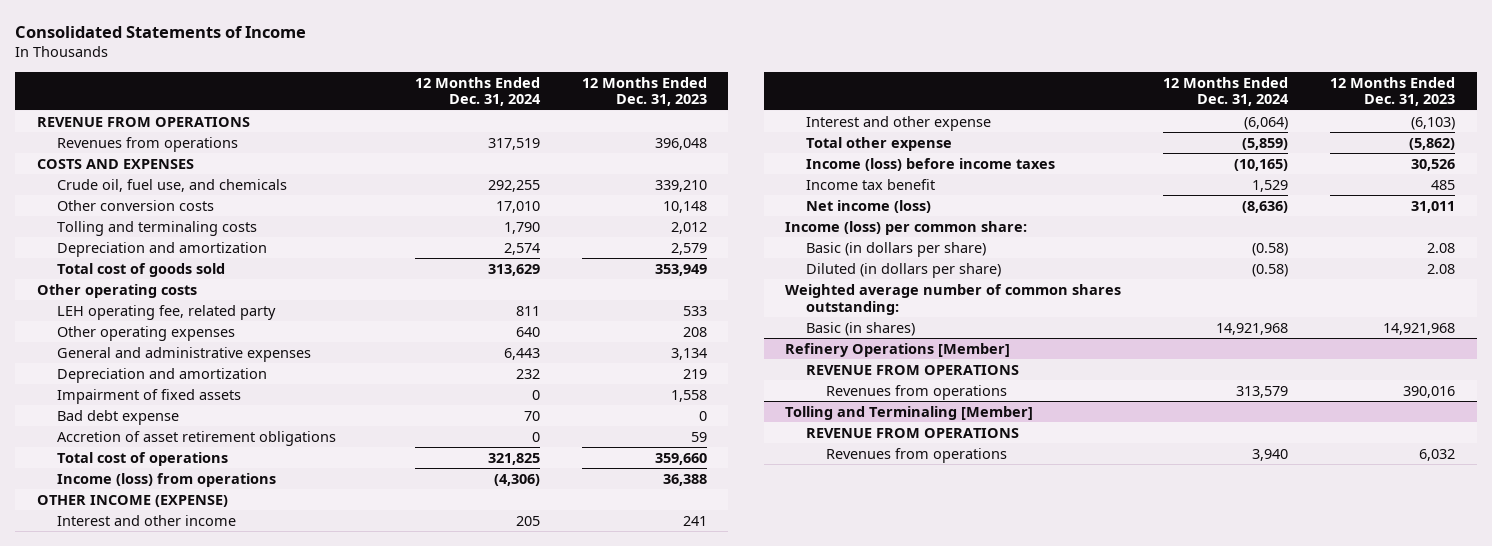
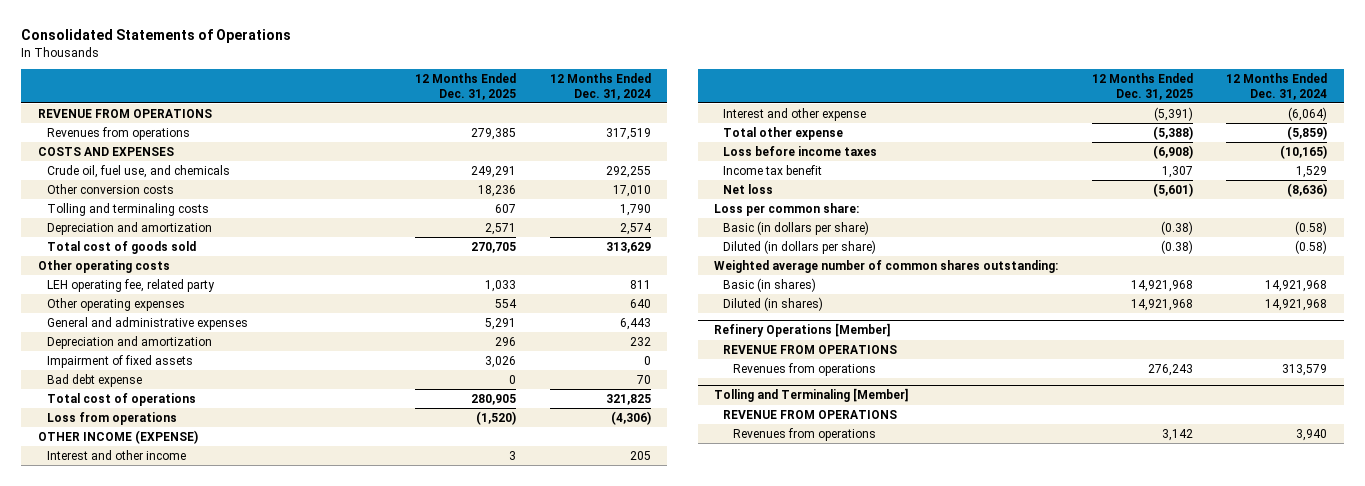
- Consolidated Statements of Income
+ Consolidated Statements of Operations
- | 12 Months Ended Dec. 31, 2024 | 12 Months Ended Dec. 31, 2023
+ | 12 Months Ended Dec. 31, 2025 | 12 Months Ended Dec. 31, 2024
- Accretion of asset retirement obligations | 0 | 59
- Income (loss) from operations | (4,306) | 36,388
+ Loss from operations | (1,520) | (4,306)
- Income (loss) before income taxes | (10,165) | 30,526
+ Loss before income taxes | (6,908) | (10,165)
- Net income (loss) | (8,636) | 31,011
- Income (loss) per common share:
+ Net loss | (5,601) | (8,636)
+ Loss per common share:
+ Diluted (in shares) | 14,921,968 | 14,921,968

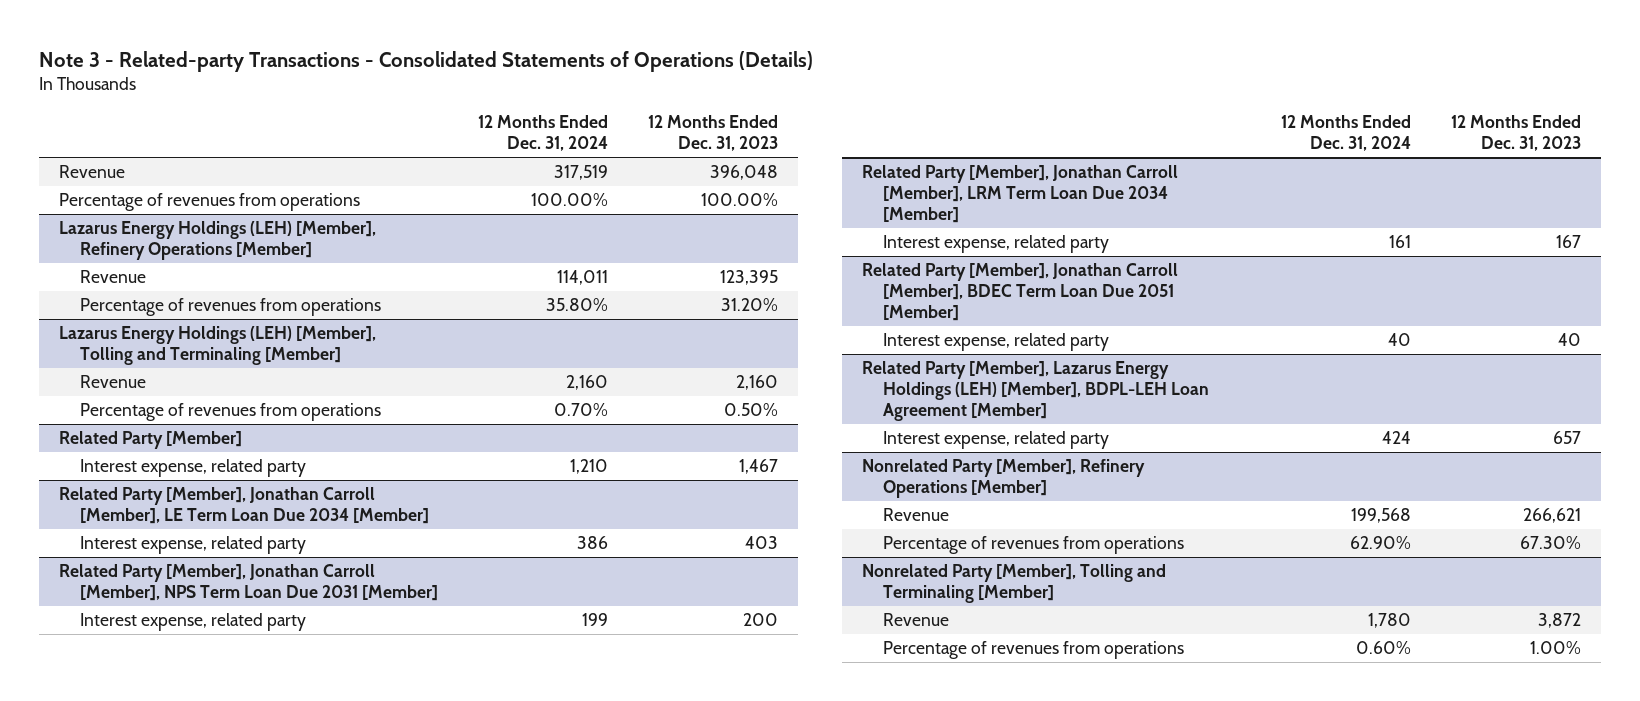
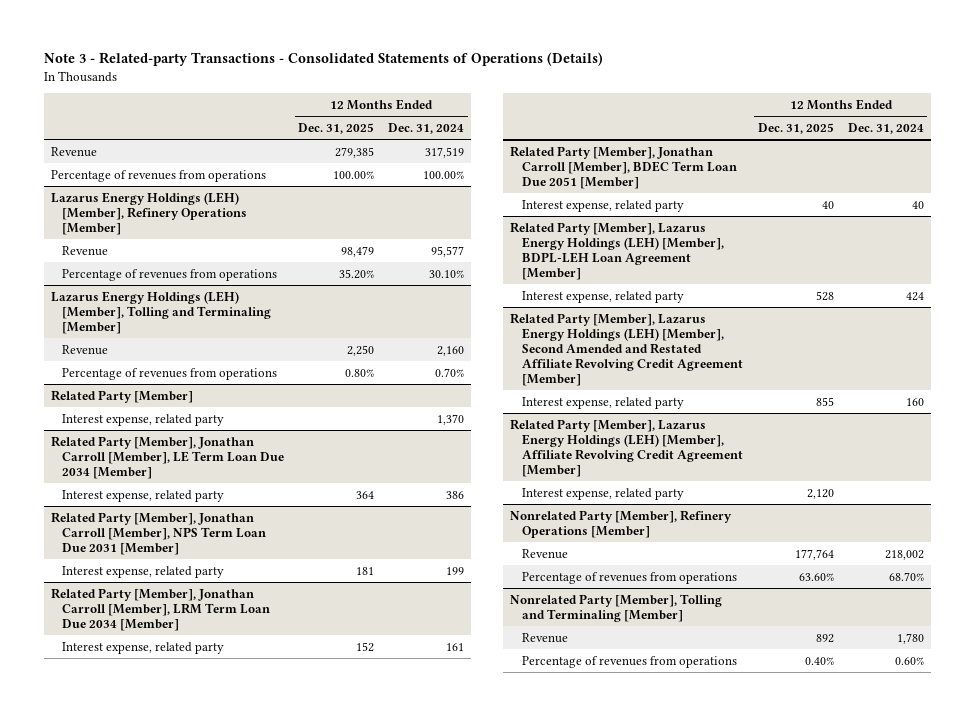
- | 12 Months Ended Dec. 31, 2024 | 12 Months Ended Dec. 31, 2023
+ | 12 Months Ended Dec. 31, 2025 | 12 Months Ended Dec. 31, 2024
@ Lazarus Energy Holdings (LEH) [Member], Refinery Operations [Member]
- Revenue | 114,011 | 123,395
- Percentage of revenues from operations | 35.80% | 31.20%
+ Revenue | 98,479 | 95,577
+ Percentage of revenues from operations | 35.20% | 30.10%
@ Related Party [Member]
- Interest expense, related party | 1,210 | 1,467
+ Interest expense, related party | | 1,370
+ Related Party [Member], Lazarus Energy Holdings (LEH) [Member], Second Amended and Restated Affiliate Revolving Credit Agreement [Member]
+ Interest expense, related party | 855 | 160
+ Related Party [Member], Lazarus Energy Holdings (LEH) [Member], Affiliate Revolving Credit Agreement [Member]
+ Interest expense, related party | 2,120 |
@ Nonrelated Party [Member], Refinery Operations [Member]
- Revenue | 199,568 | 266,621
- Percentage of revenues from operations | 62.90% | 67.30%
+ Revenue | 177,764 | 218,002
+ Percentage of revenues from operations | 63.60% | 68.70%

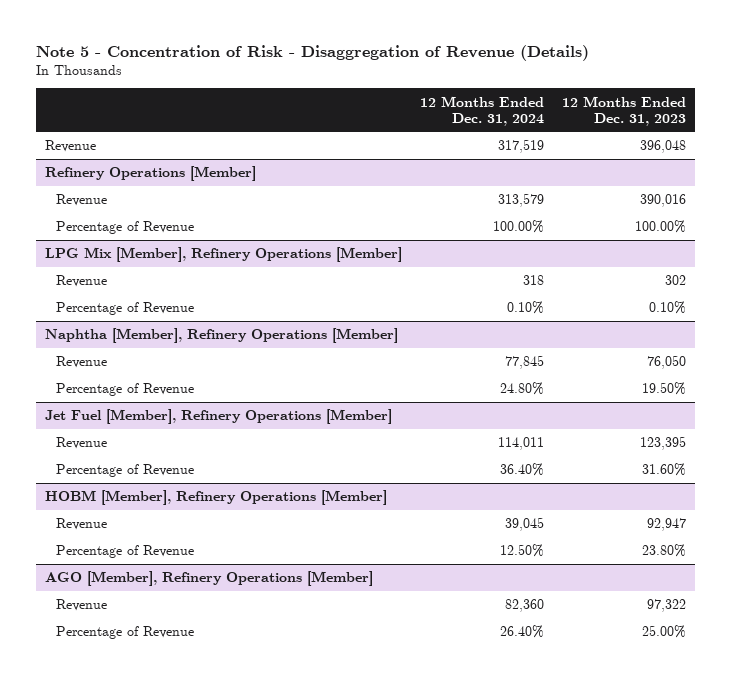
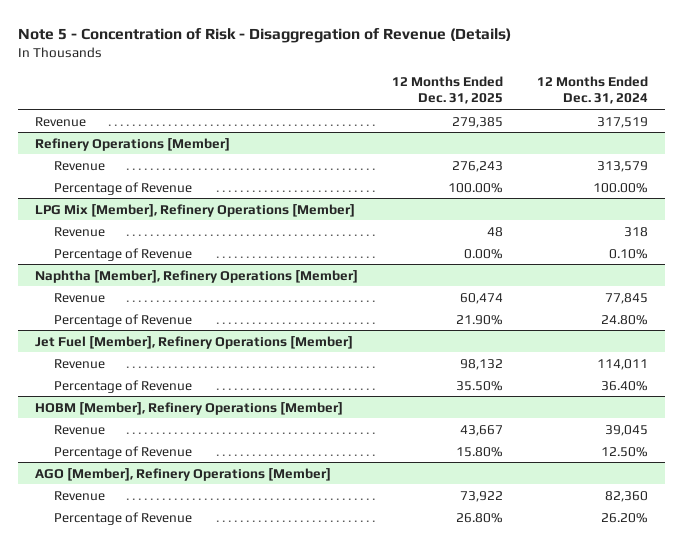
- | 12 Months Ended Dec. 31, 2024 | 12 Months Ended Dec. 31, 2023
+ | 12 Months Ended Dec. 31, 2025 | 12 Months Ended Dec. 31, 2024
@ AGO [Member], Refinery Operations [Member]
- Percentage of Revenue | 26.40% | 25.00%
+ Percentage of Revenue | 26.80% | 26.20%

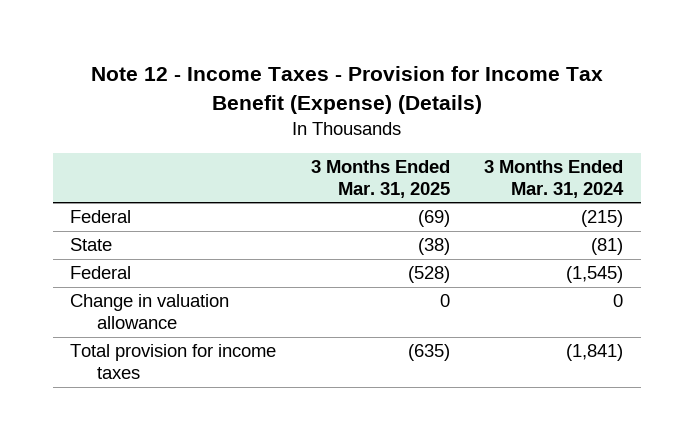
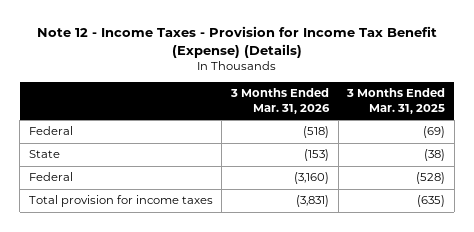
- | 3 Months Ended Mar. 31, 2025 | 3 Months Ended Mar. 31, 2024
+ | 3 Months Ended Mar. 31, 2026 | 3 Months Ended Mar. 31, 2025
- Change in valuation allowance | 0 | 0

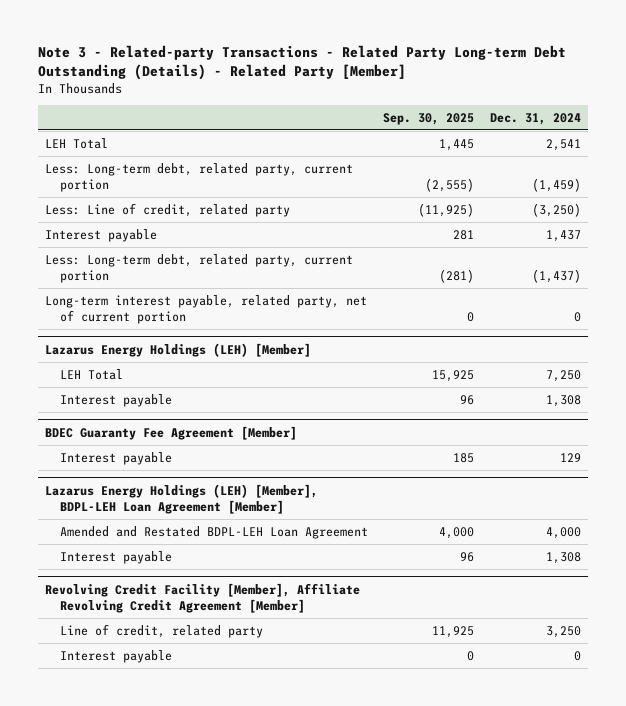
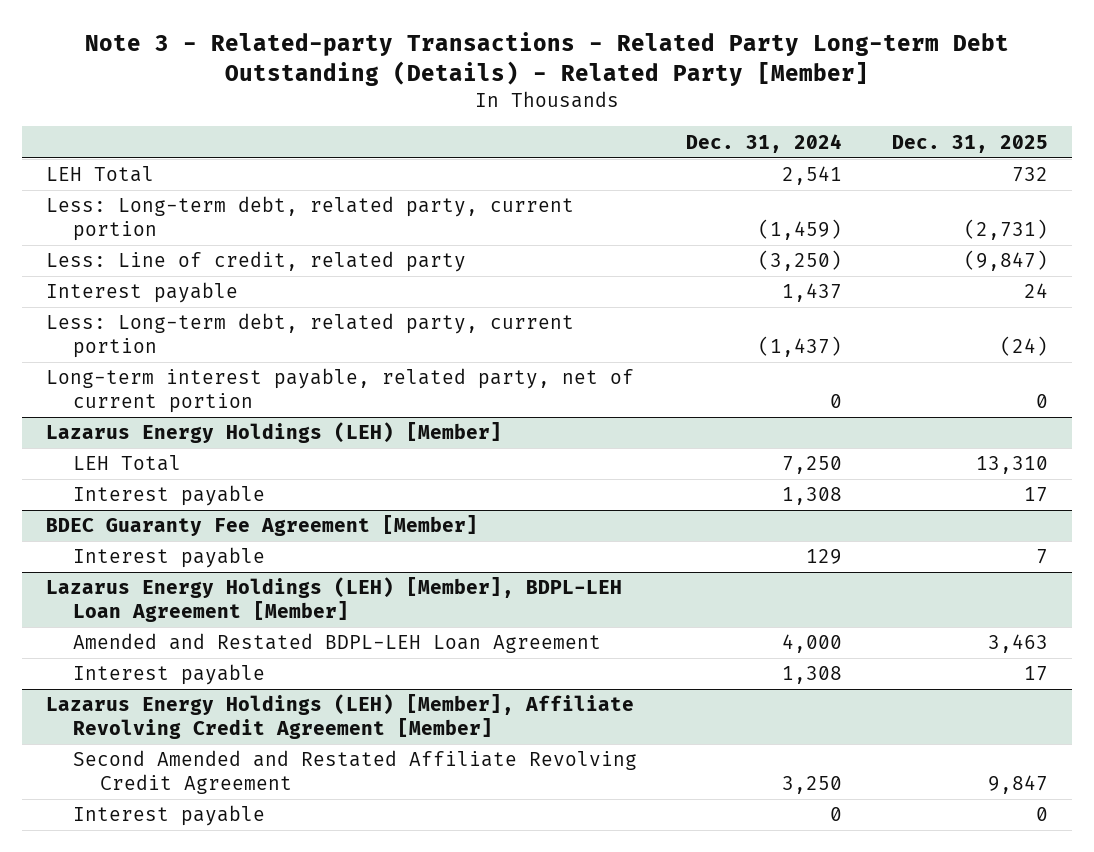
- | Sep. 30, 2025 | Dec. 31, 2024
+ | Dec. 31, 2024 | Dec. 31, 2025
- Revolving Credit Facility [Member], Affiliate Revolving Credit Agreement [Member]
- Line of credit, related party | 11,925 | 3,250
+ Lazarus Energy Holdings (LEH) [Member], Affiliate Revolving Credit Agreement [Member]
+ Second Amended and Restated Affiliate Revolving Credit Agreement | 3,250 | 9,847

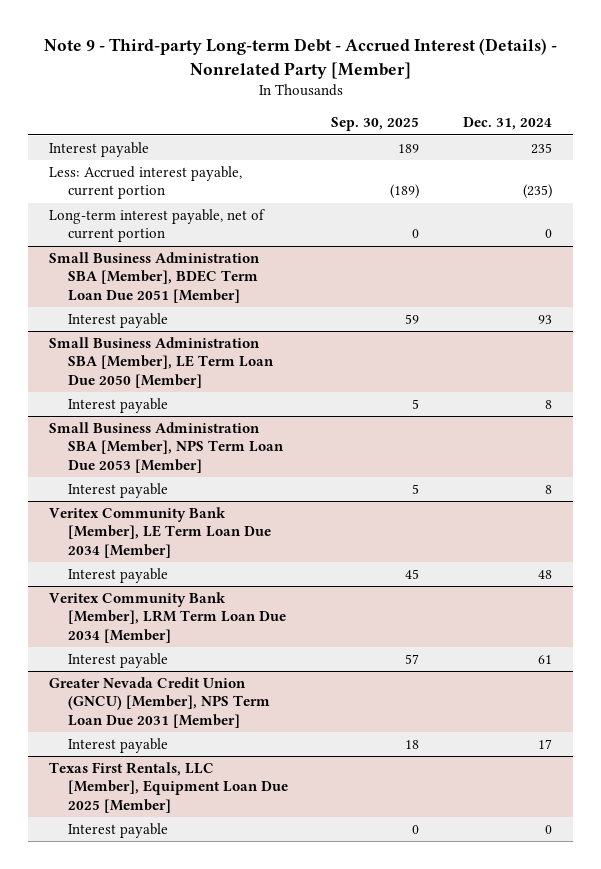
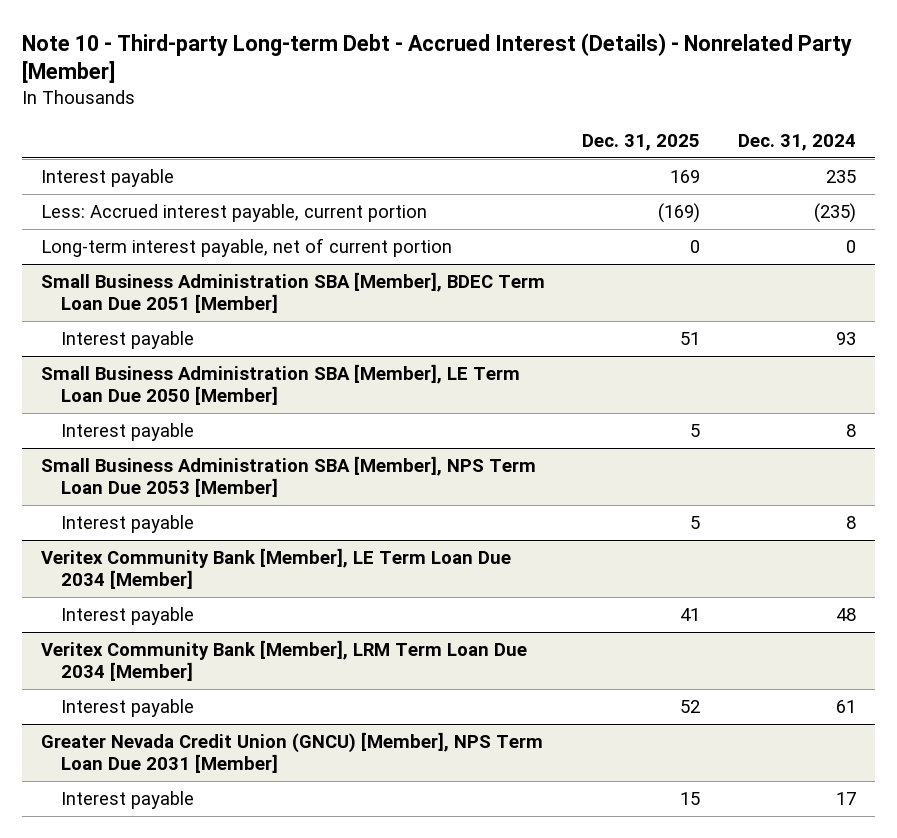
- Note 9 - Third-party Long-term Debt - Accrued Interest (Details) - Nonrelated Party [Member]
+ Note 10 - Third-party Long-term Debt - Accrued Interest (Details) - Nonrelated Party [Member]
- | Sep. 30, 2025 | Dec. 31, 2024
+ | Dec. 31, 2025 | Dec. 31, 2024
- Texas First Rentals, LLC [Member], Equipment Loan Due 2025 [Member]
- Interest payable | 0 | 0

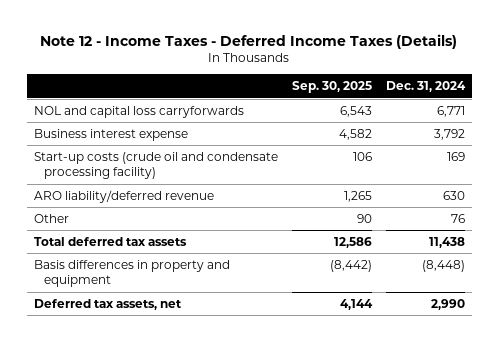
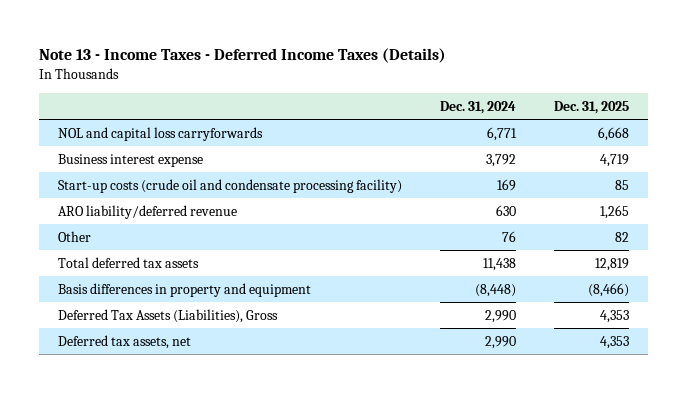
- Note 12 - Income Taxes - Deferred Income Taxes (Details)
+ Note 13 - Income Taxes - Deferred Income Taxes (Details)
- | Sep. 30, 2025 | Dec. 31, 2024
+ | Dec. 31, 2024 | Dec. 31, 2025
+ Deferred Tax Assets (Liabilities), Gross | 2,990 | 4,353

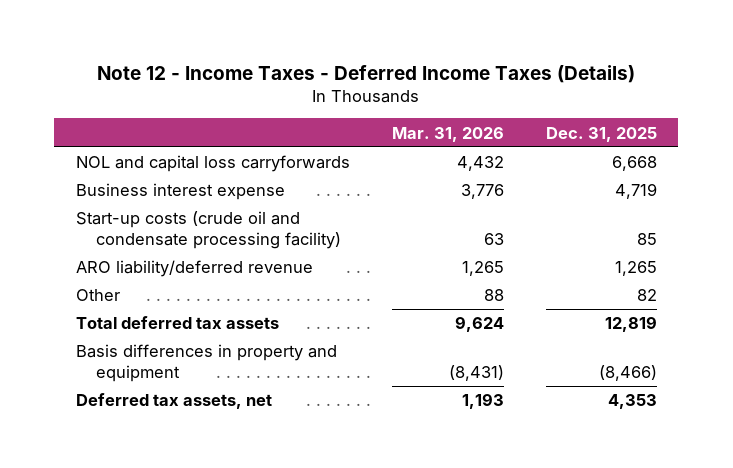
- Note 13 - Income Taxes - Deferred Income Taxes (Details)
+ Note 12 - Income Taxes - Deferred Income Taxes (Details)
- | Dec. 31, 2024 | Dec. 31, 2025
+ | Mar. 31, 2026 | Dec. 31, 2025
- Deferred Tax Assets (Liabilities), Gross | 2,990 | 4,353

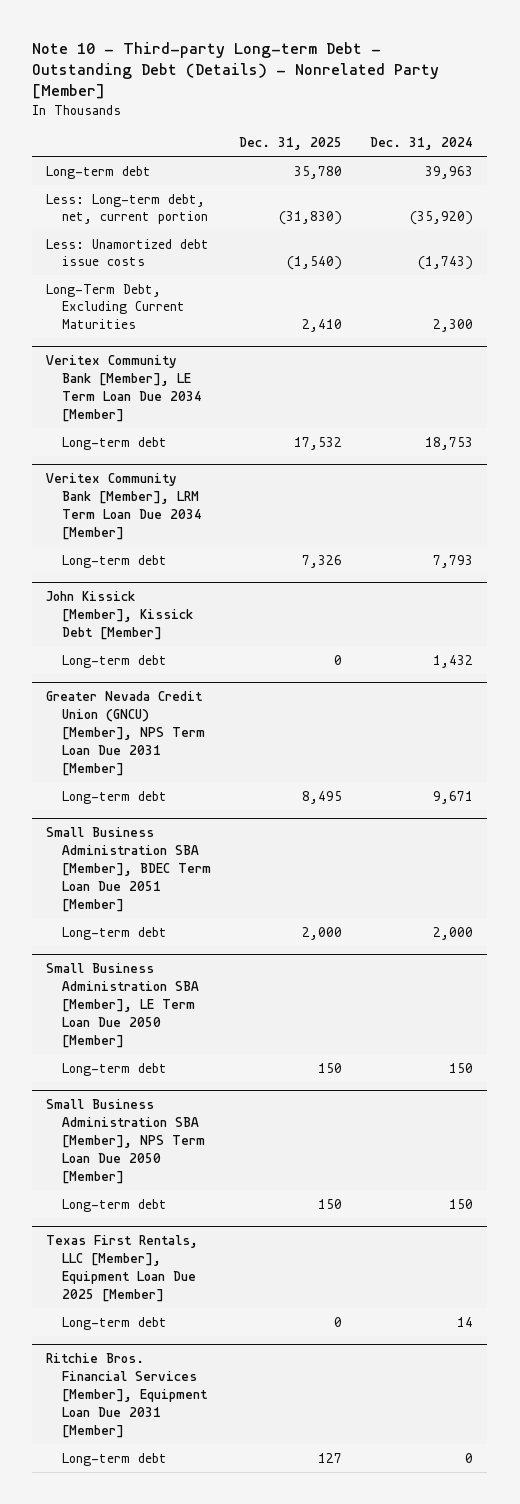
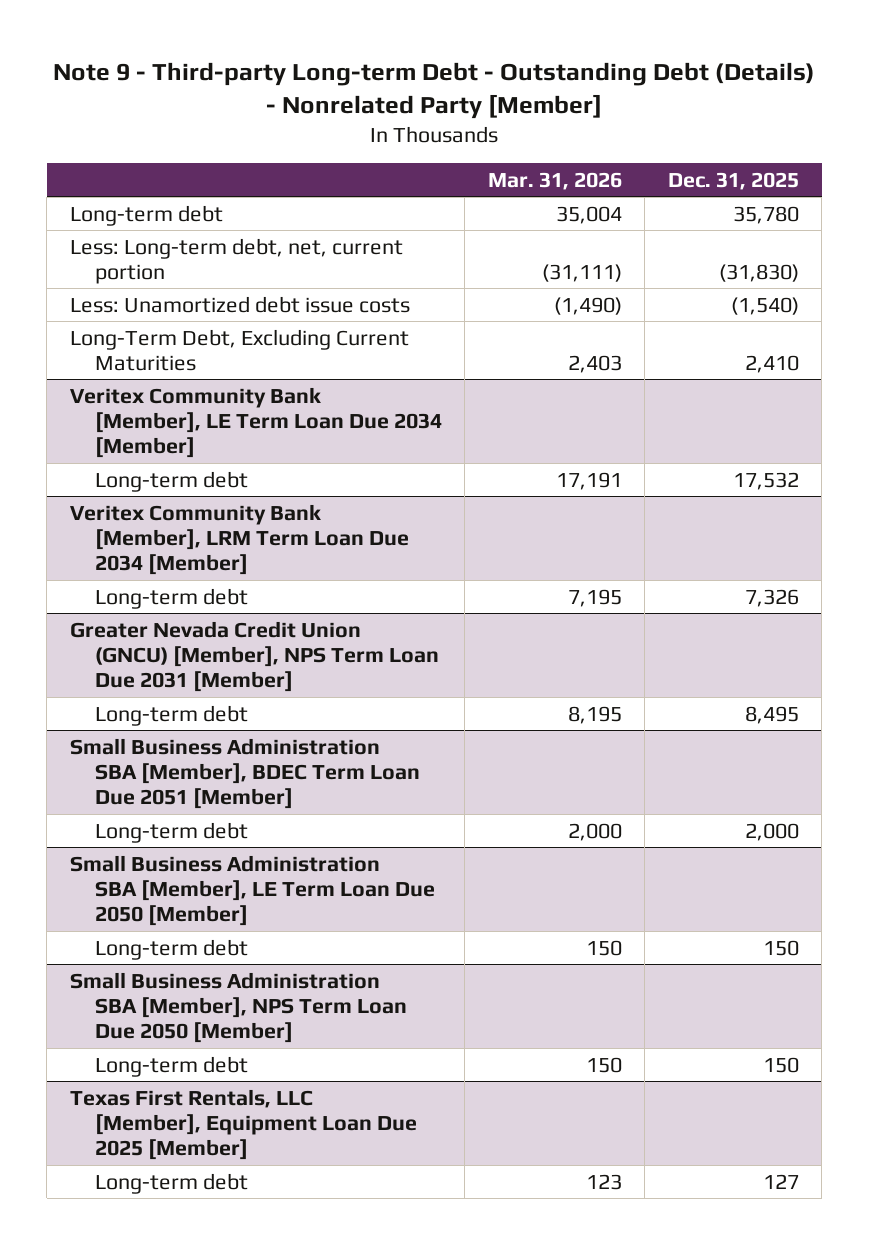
- Note 10 - Third-party Long-term Debt - Outstanding Debt (Details) - Nonrelated Party [Member]
+ Note 9 - Third-party Long-term Debt - Outstanding Debt (Details) - Nonrelated Party [Member]
- | Dec. 31, 2025 | Dec. 31, 2024
+ | Mar. 31, 2026 | Dec. 31, 2025
- John Kissick [Member], Kissick Debt [Member]
- Long-term debt | 0 | 1,432
@ Texas First Rentals, LLC [Member], Equipment Loan Due 2025 [Member]
- Long-term debt | 0 | 14
- Ritchie Bros. Financial Services [Member], Equipment Loan Due 2031 [Member]

